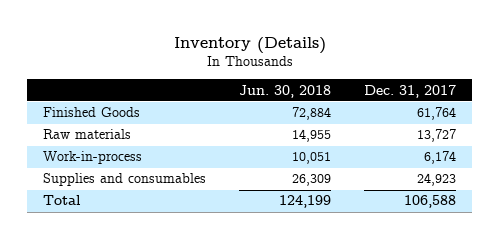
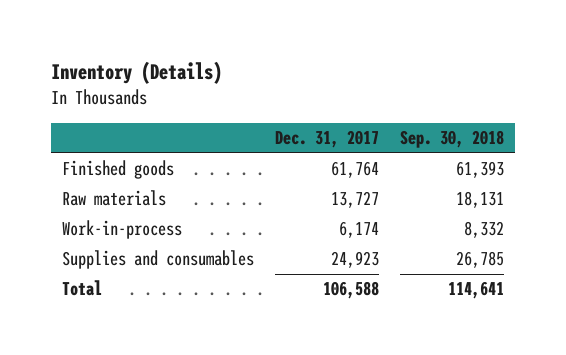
- | Jun. 30, 2018 | Dec. 31, 2017
+ | Dec. 31, 2017 | Sep. 30, 2018
- Finished Goods | 72,884 | 61,764
+ Finished goods | 61,764 | 61,393

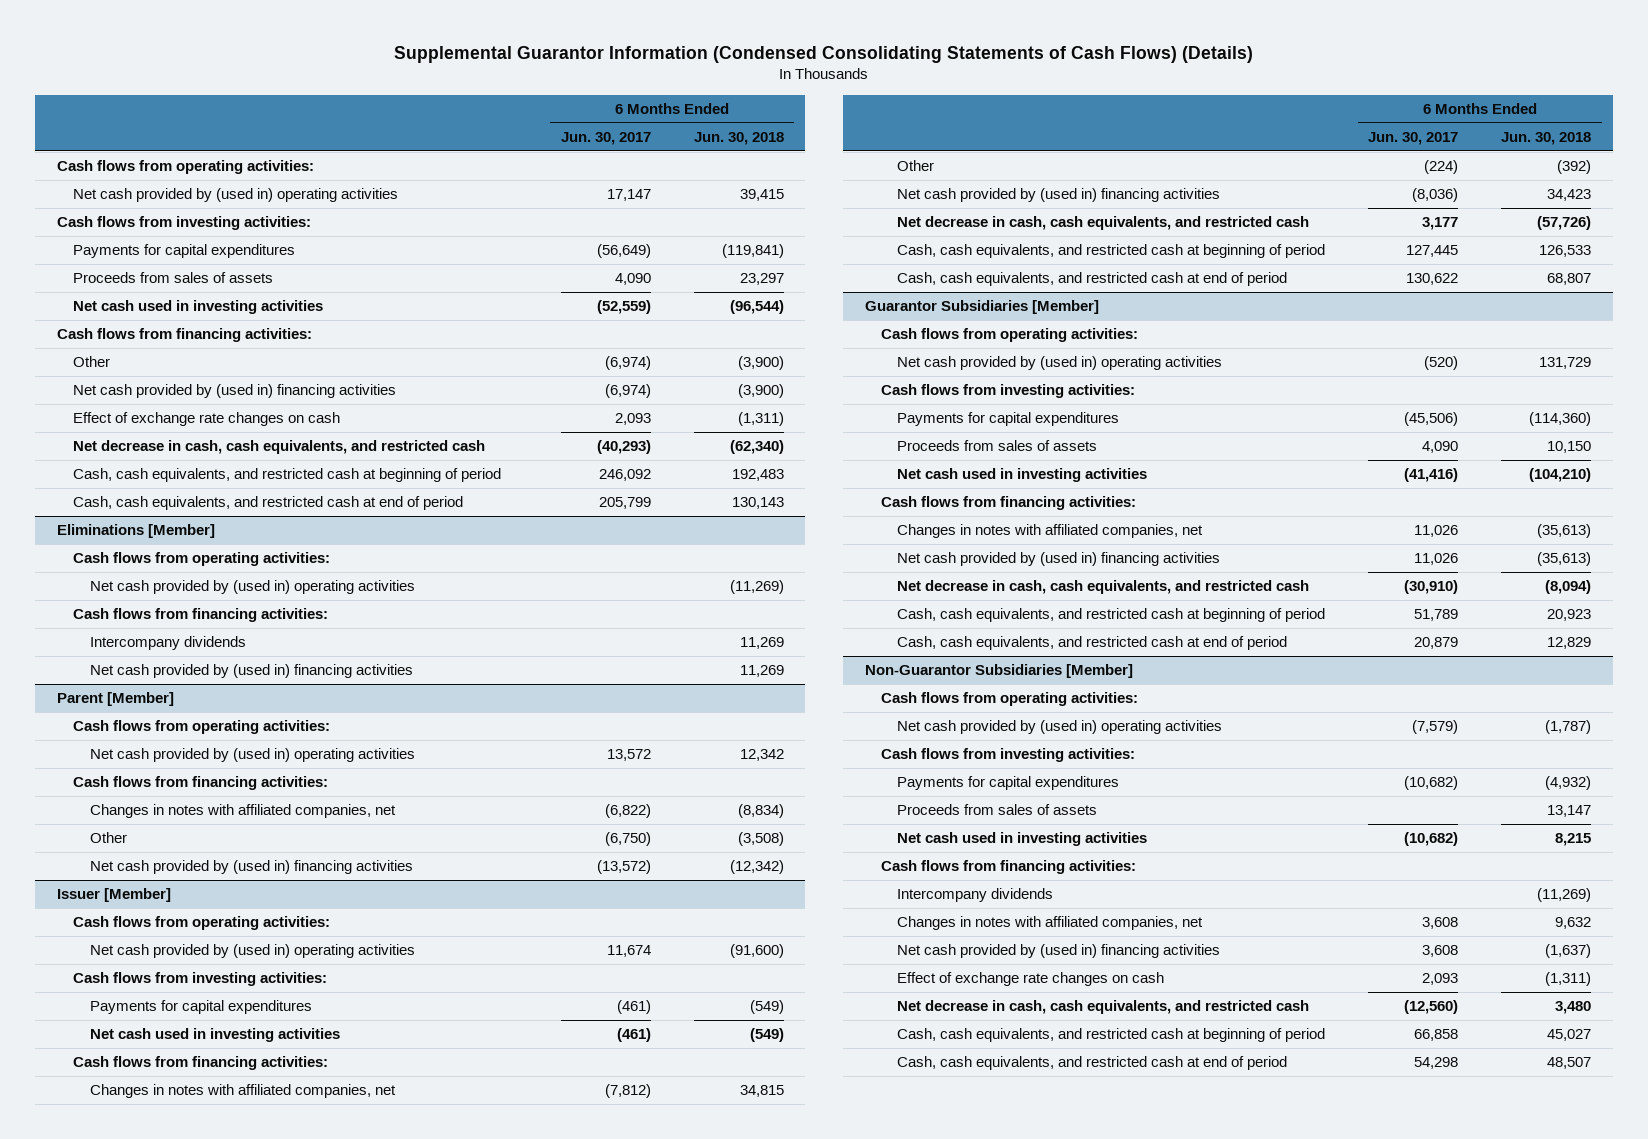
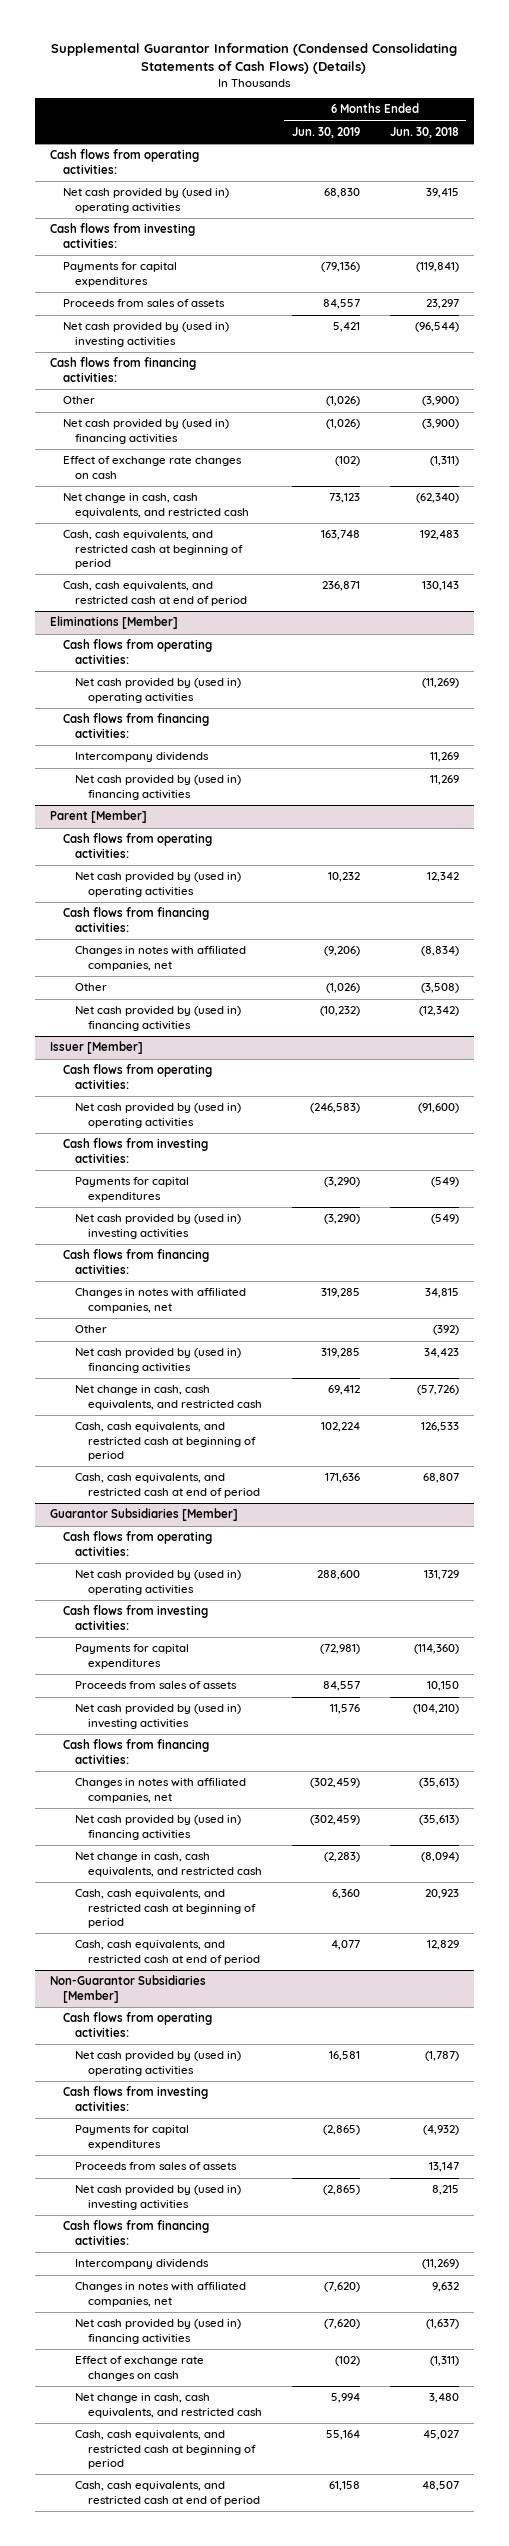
- | 6 Months Ended Jun. 30, 2017 | 6 Months Ended Jun. 30, 2018
+ | 6 Months Ended Jun. 30, 2019 | 6 Months Ended Jun. 30, 2018
- Net cash used in investing activities | (52,559) | (96,544)
+ Net cash provided by (used in) investing activities | 5,421 | (96,544)
- Net decrease in cash, cash equivalents, and restricted cash | (40,293) | (62,340)
+ Net change in cash, cash equivalents, and restricted cash | 73,123 | (62,340)
@ Issuer [Member]
- Net cash used in investing activities | (461) | (549)
+ Net cash provided by (used in) investing activities | (3,290) | (549)
- Net decrease in cash, cash equivalents, and restricted cash | 3,177 | (57,726)
+ Net change in cash, cash equivalents, and restricted cash | 69,412 | (57,726)
@ Guarantor Subsidiaries [Member]
- Net cash used in investing activities | (41,416) | (104,210)
+ Net cash provided by (used in) investing activities | 11,576 | (104,210)
- Net decrease in cash, cash equivalents, and restricted cash | (30,910) | (8,094)
+ Net change in cash, cash equivalents, and restricted cash | (2,283) | (8,094)
@ Non-Guarantor Subsidiaries [Member]
- Net cash used in investing activities | (10,682) | 8,215
+ Net cash provided by (used in) investing activities | (2,865) | 8,215
- Net decrease in cash, cash equivalents, and restricted cash | (12,560) | 3,480
+ Net change in cash, cash equivalents, and restricted cash | 5,994 | 3,480

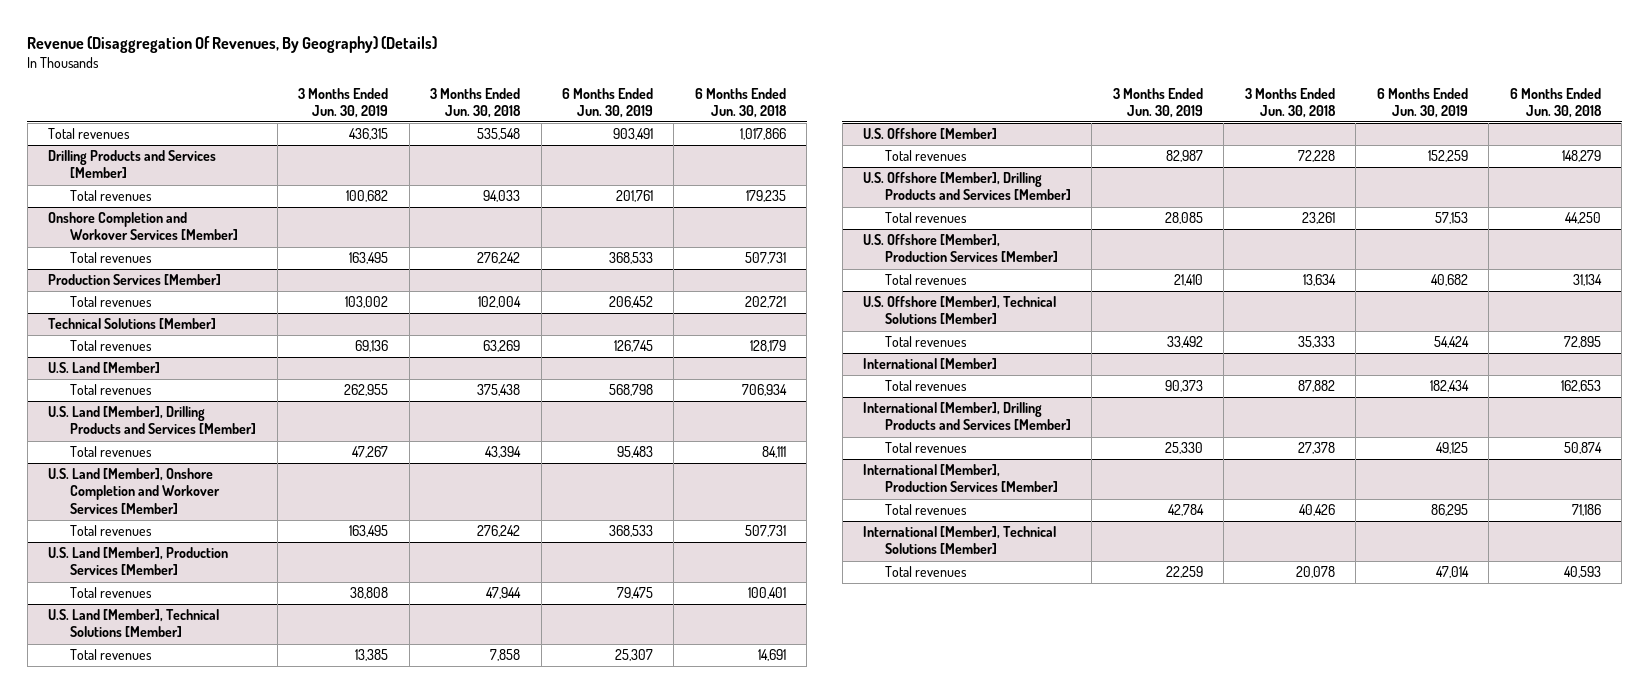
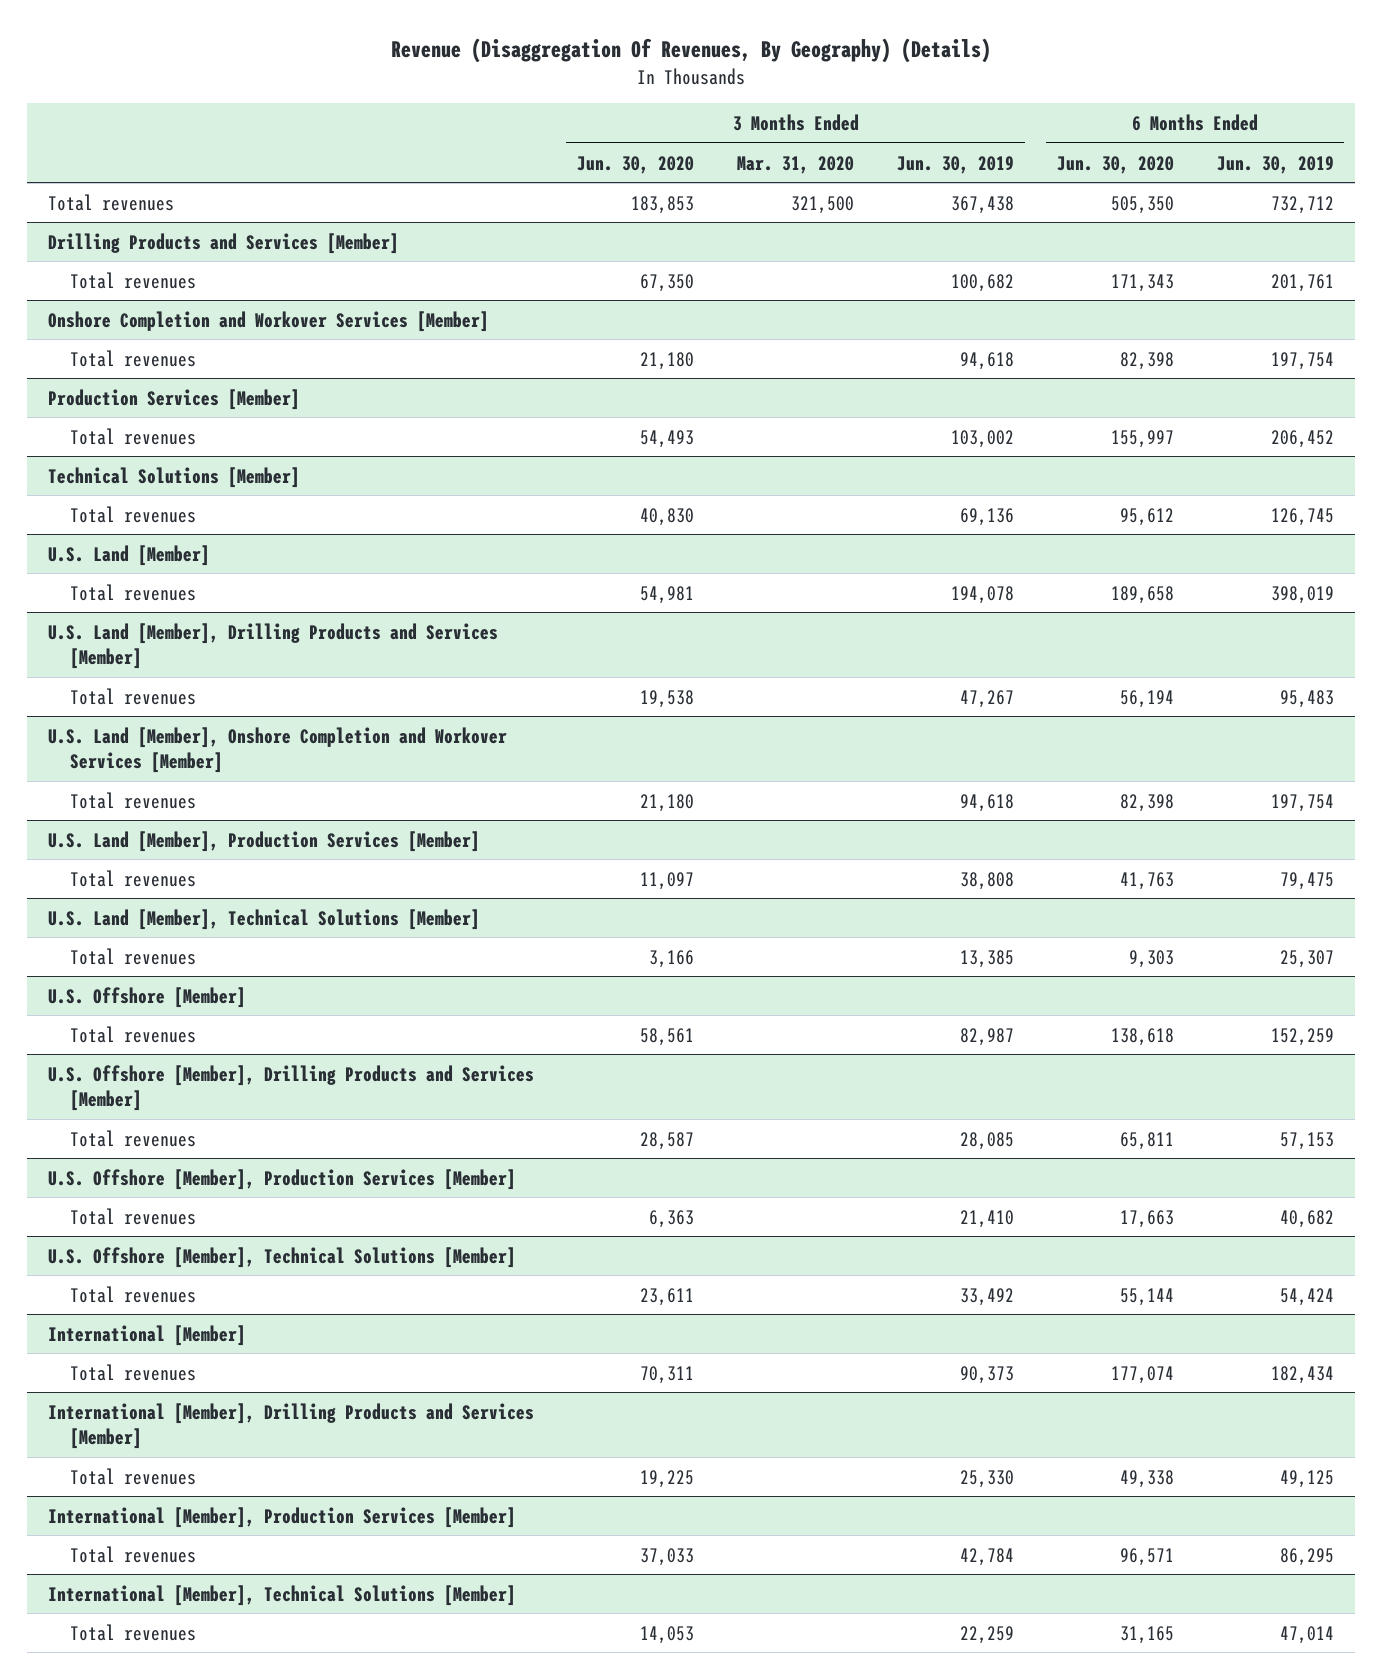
- | 3 Months Ended Jun. 30, 2019 | 3 Months Ended Jun. 30, 2018 | 6 Months Ended Jun. 30, 2019 | 6 Months Ended Jun. 30, 2018
+ | 3 Months Ended Jun. 30, 2020 | 3 Months Ended Mar. 31, 2020 | 3 Months Ended Jun. 30, 2019 | 6 Months Ended Jun. 30, 2020 | 6 Months Ended Jun. 30, 2019
- Total revenues | 436,315 | 535,548 | 903,491 | 1,017,866
+ Total revenues | 183,853 | 321,500 | 367,438 | 505,350 | 732,712
@ Onshore Completion and Workover Services [Member]
- Total revenues | 163,495 | 276,242 | 368,533 | 507,731
+ Total revenues | 21,180 | | 94,618 | 82,398 | 197,754
@ U.S. Land [Member]
- Total revenues | 262,955 | 375,438 | 568,798 | 706,934
+ Total revenues | 54,981 | | 194,078 | 189,658 | 398,019
@ U.S. Land [Member], Onshore Completion and Workover Services [Member]
- Total revenues | 163,495 | 276,242 | 368,533 | 507,731
+ Total revenues | 21,180 | | 94,618 | 82,398 | 197,754

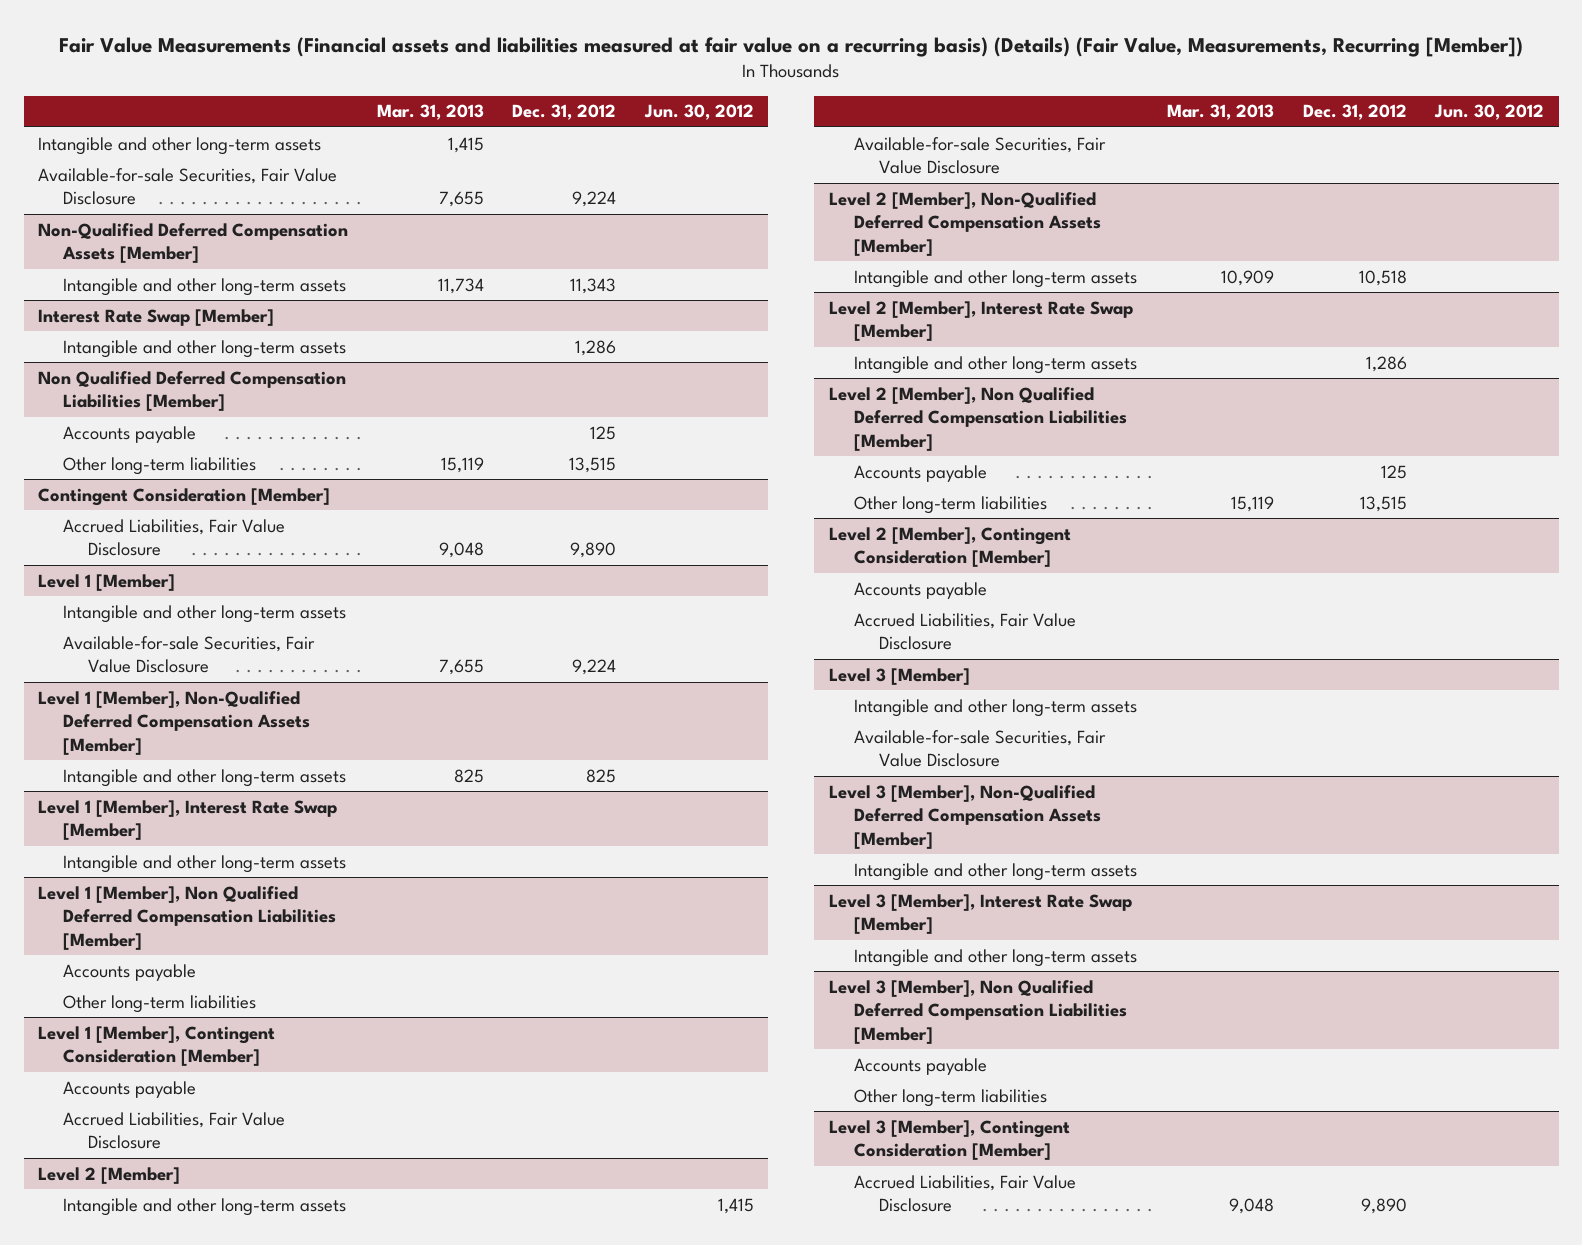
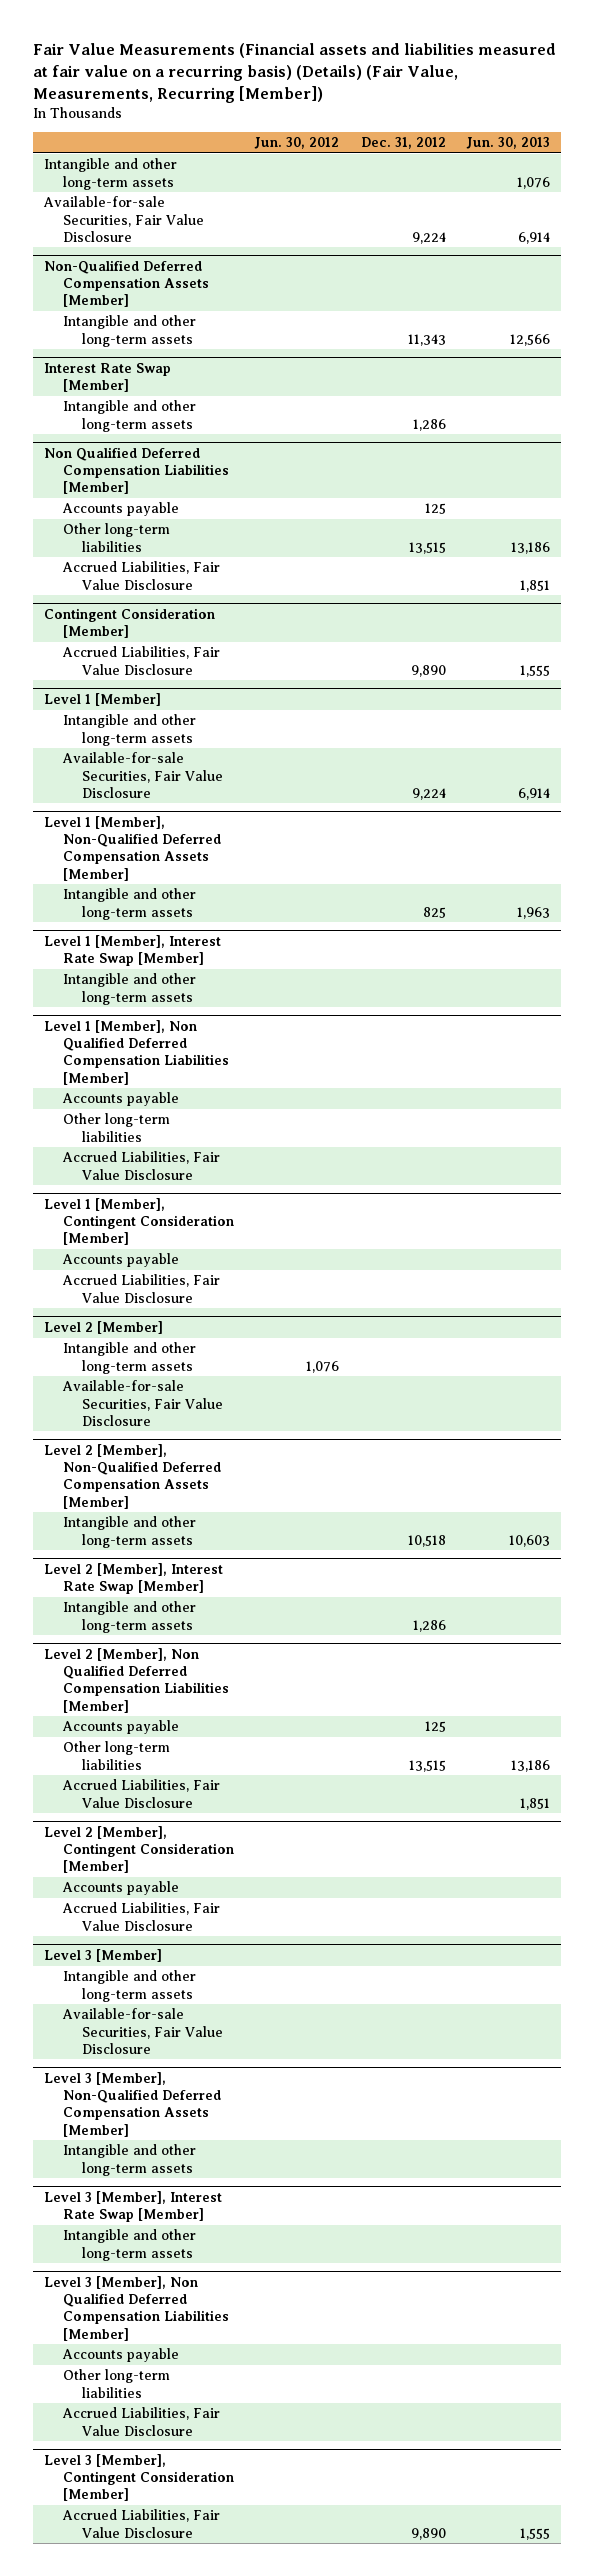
- | Mar. 31, 2013 | Dec. 31, 2012 | Jun. 30, 2012
+ | Jun. 30, 2012 | Dec. 31, 2012 | Jun. 30, 2013
@ Non Qualified Deferred Compensation Liabilities [Member]
+ Accrued Liabilities, Fair Value Disclosure | | | 1,851
@ Level 1 [Member], Non Qualified Deferred Compensation Liabilities [Member]
+ Accrued Liabilities, Fair Value Disclosure
@ Level 2 [Member]
- Intangible and other long-term assets | | | 1,415
+ Intangible and other long-term assets | 1,076 | |
@ Level 2 [Member], Non Qualified Deferred Compensation Liabilities [Member]
+ Accrued Liabilities, Fair Value Disclosure | | | 1,851
@ Level 3 [Member], Non Qualified Deferred Compensation Liabilities [Member]
+ Accrued Liabilities, Fair Value Disclosure

